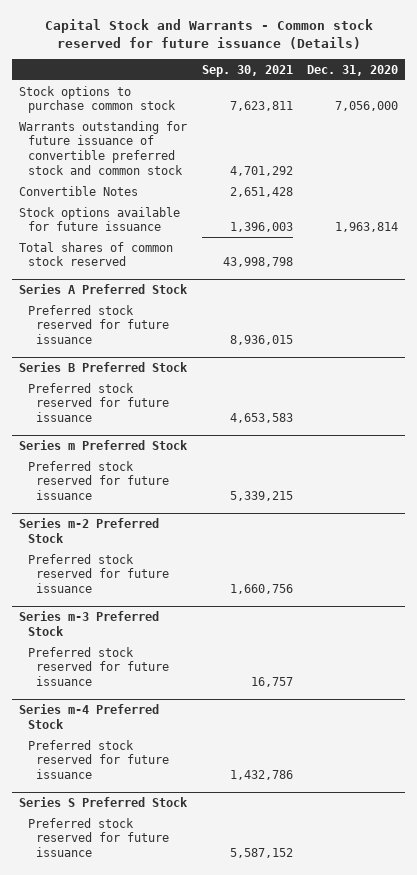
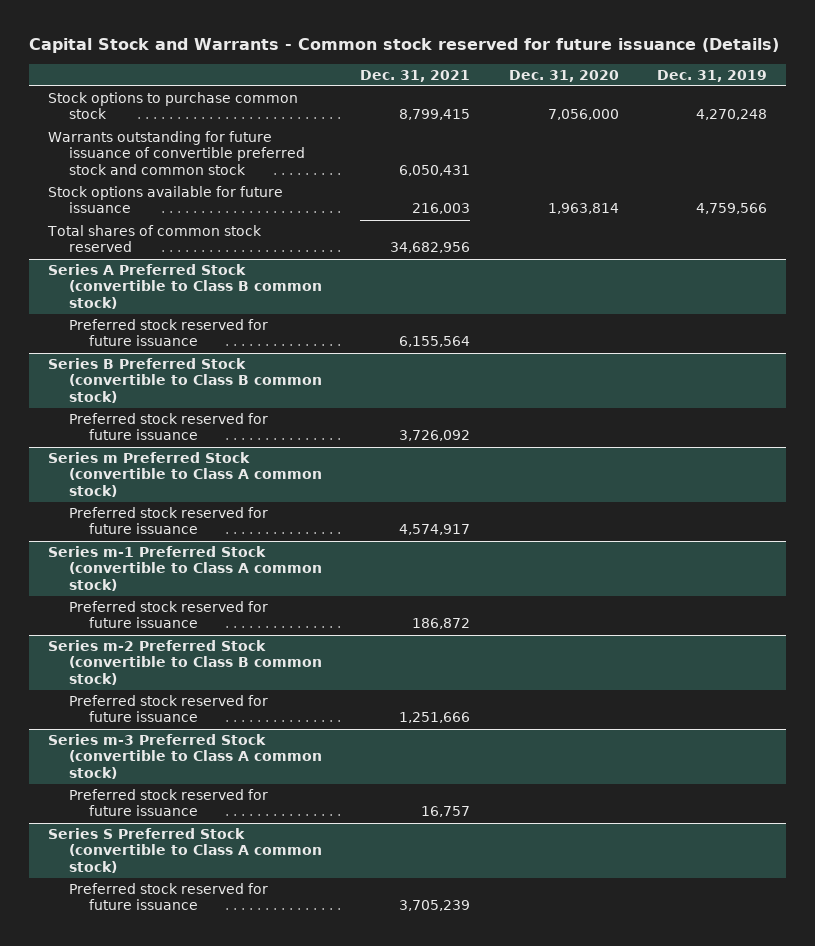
- | Sep. 30, 2021 | Dec. 31, 2020
+ | Dec. 31, 2021 | Dec. 31, 2020 | Dec. 31, 2019
- Convertible Notes | 2,651,428 |
- Series A Preferred Stock
+ Series A Preferred Stock (convertible to Class B common stock)
- Series B Preferred Stock
+ Series B Preferred Stock (convertible to Class B common stock)
- Series m Preferred Stock
+ Series m Preferred Stock (convertible to Class A common stock)
- Series m-2 Preferred Stock
+ Series m-1 Preferred Stock (convertible to Class A common stock)
+ Preferred stock reserved for future issuance | 186,872 | |
+ Series m-2 Preferred Stock (convertible to Class B common stock)
- Series m-3 Preferred Stock
+ Series m-3 Preferred Stock (convertible to Class A common stock)
- Series m-4 Preferred Stock
- Preferred stock reserved for future issuance | 1,432,786 |
- Series S Preferred Stock
+ Series S Preferred Stock (convertible to Class A common stock)

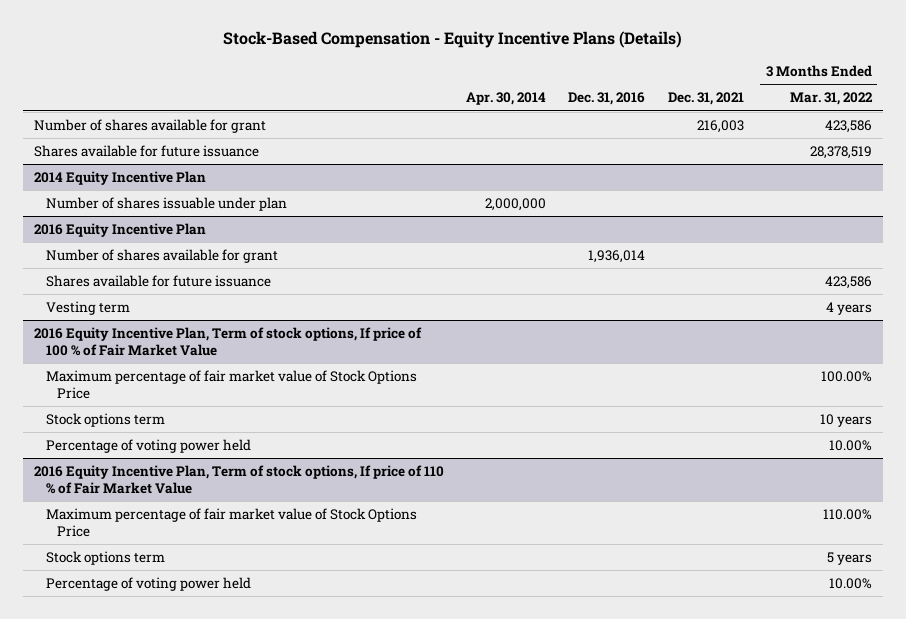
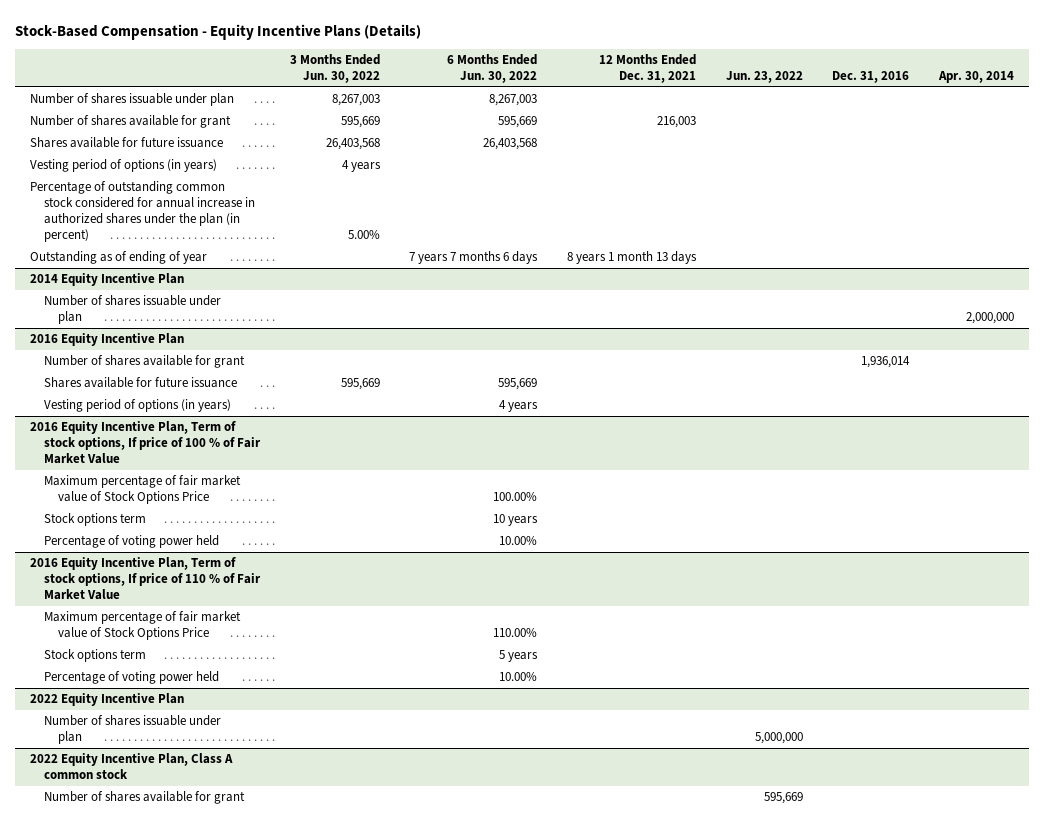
- | Apr. 30, 2014 | Dec. 31, 2016 | Dec. 31, 2021 | 3 Months Ended Mar. 31, 2022
+ | 3 Months Ended Jun. 30, 2022 | 6 Months Ended Jun. 30, 2022 | 12 Months Ended Dec. 31, 2021 | Jun. 23, 2022 | Dec. 31, 2016 | Apr. 30, 2014
+ Number of shares issuable under plan | 8,267,003 | 8,267,003 | | | |
+ Vesting period of options (in years) | 4 years | | | | |
+ Percentage of outstanding common stock considered for annual increase in authorized shares under the plan (in percent) | 5.00% | | | | |
+ Outstanding as of ending of year | | 7 years 7 months 6 days | 8 years 1 month 13 days | | |
@ 2016 Equity Incentive Plan
- Vesting term | | | | 4 years
+ Vesting period of options (in years) | | 4 years | | | |
+ 2022 Equity Incentive Plan
+ Number of shares issuable under plan | | | | 5,000,000 | |
+ 2022 Equity Incentive Plan, Class A common stock
+ Number of shares available for grant | | | | 595,669 | |

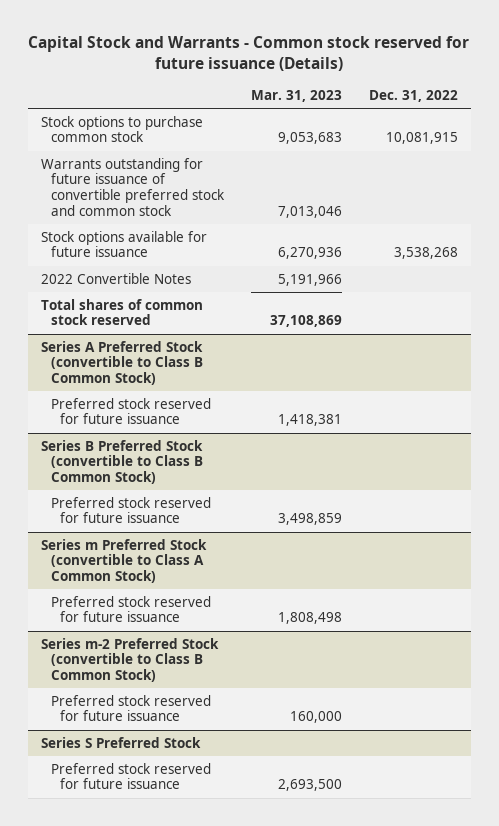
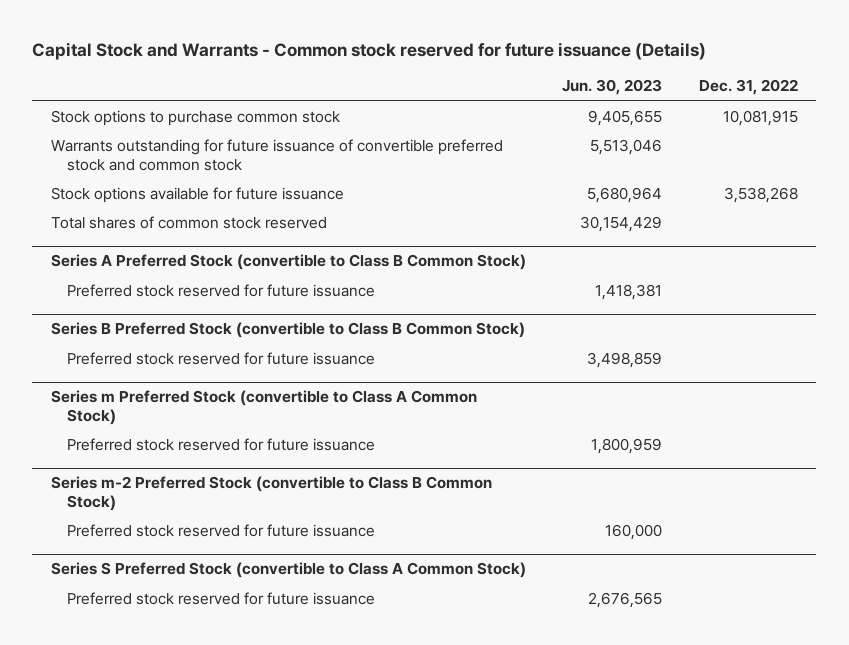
- | Mar. 31, 2023 | Dec. 31, 2022
+ | Jun. 30, 2023 | Dec. 31, 2022
- 2022 Convertible Notes | 5,191,966 |
- Series S Preferred Stock
+ Series S Preferred Stock (convertible to Class A Common Stock)

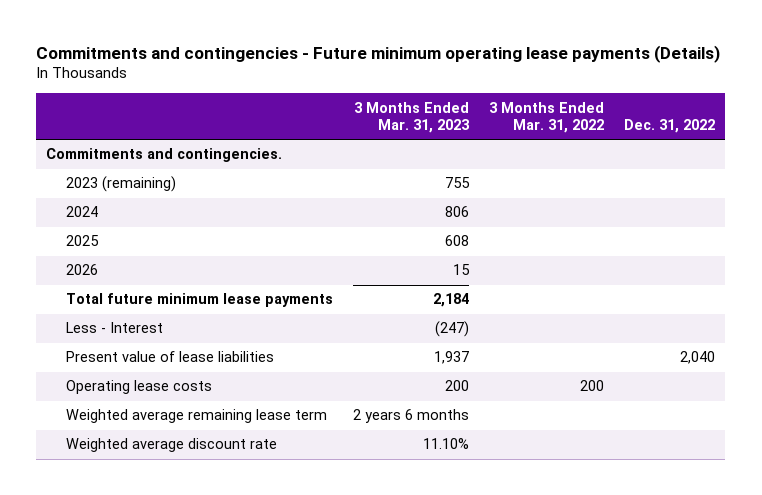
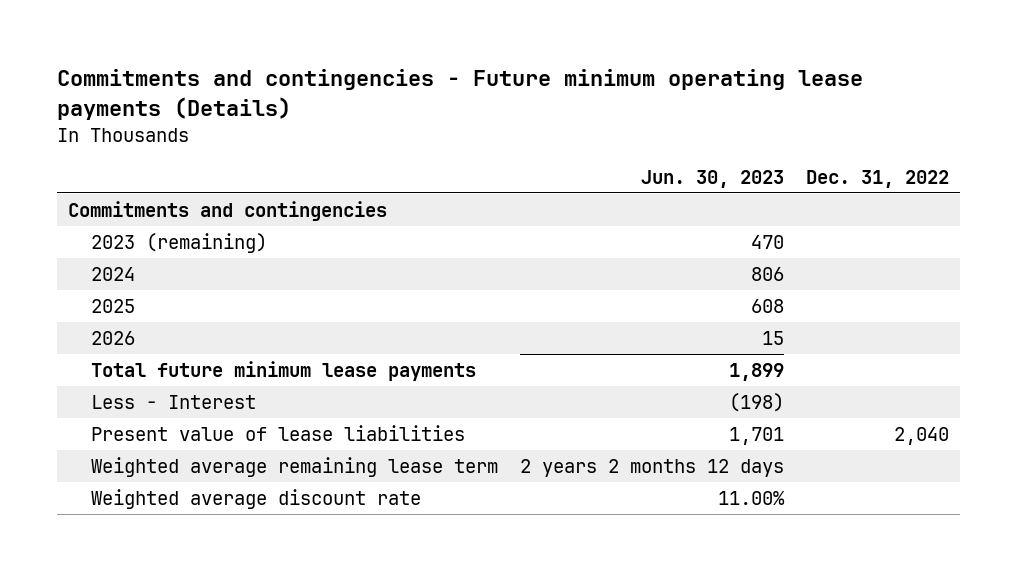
- | 3 Months Ended Mar. 31, 2023 | 3 Months Ended Mar. 31, 2022 | Dec. 31, 2022
+ | Jun. 30, 2023 | Dec. 31, 2022
- Commitments and contingencies.
+ Commitments and contingencies
- Operating lease costs | 200 | 200 |

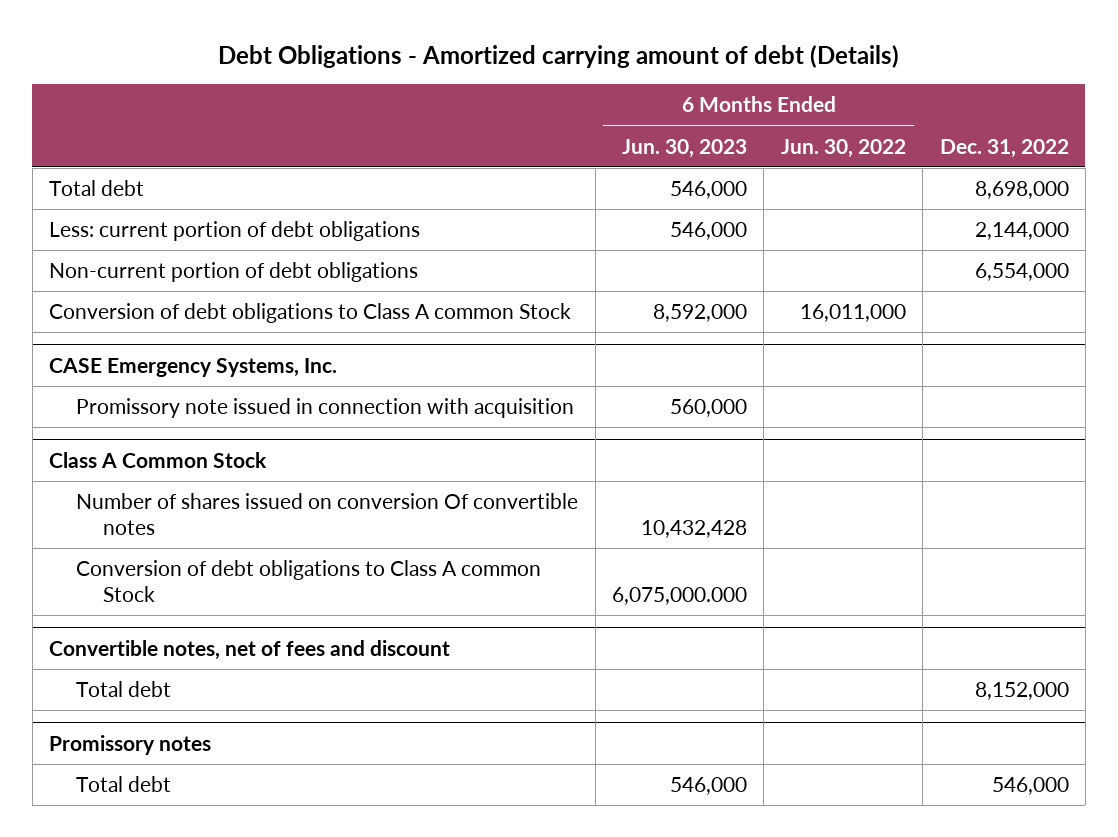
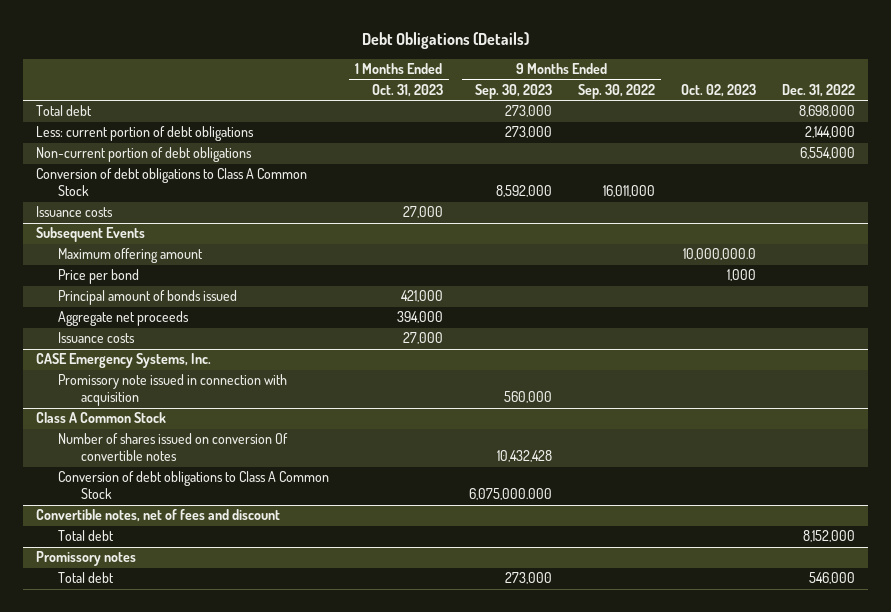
- Debt Obligations - Amortized carrying amount of debt (Details)
+ Debt Obligations (Details)
- | 6 Months Ended Jun. 30, 2023 | 6 Months Ended Jun. 30, 2022 | Dec. 31, 2022
+ | 1 Months Ended Oct. 31, 2023 | 9 Months Ended Sep. 30, 2023 | 9 Months Ended Sep. 30, 2022 | Oct. 02, 2023 | Dec. 31, 2022
- Conversion of debt obligations to Class A common Stock | 8,592,000 | 16,011,000 |
+ Conversion of debt obligations to Class A Common Stock | | 8,592,000 | 16,011,000 | |
+ Issuance costs | 27,000 | | | |
+ Subsequent Events
+ Maximum offering amount | | | | 10,000,000.0 |
+ Price per bond | | | | 1,000 |
+ Principal amount of bonds issued | 421,000 | | | |
+ Aggregate net proceeds | 394,000 | | | |
+ Issuance costs | 27,000 | | | |
@ Class A Common Stock
- Conversion of debt obligations to Class A common Stock | 6,075,000.000 | |
+ Conversion of debt obligations to Class A Common Stock | | 6,075,000.000 | | |

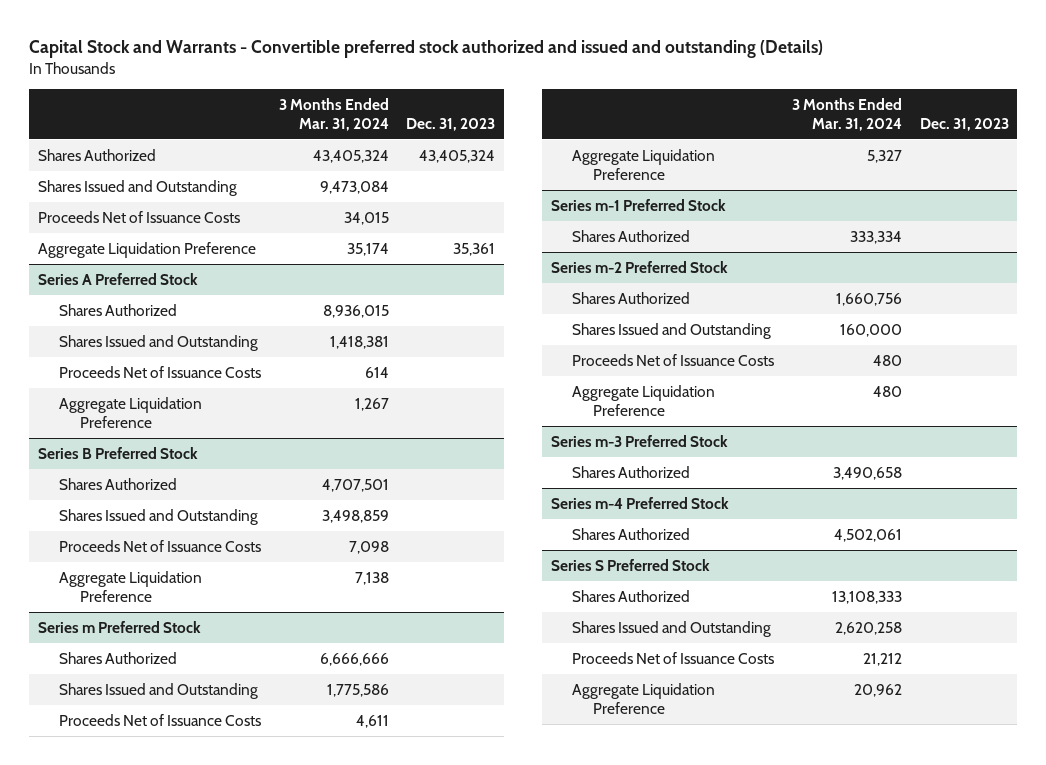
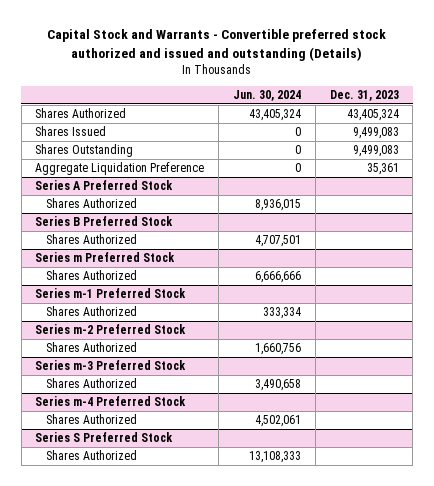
- | 3 Months Ended Mar. 31, 2024 | Dec. 31, 2023
+ | Jun. 30, 2024 | Dec. 31, 2023
- Shares Issued and Outstanding | 9,473,084 |
- Proceeds Net of Issuance Costs | 34,015 |
+ Shares Issued | 0 | 9,499,083
+ Shares Outstanding | 0 | 9,499,083
@ Series A Preferred Stock
- Shares Issued and Outstanding | 1,418,381 |
- Proceeds Net of Issuance Costs | 614 |
- Aggregate Liquidation Preference | 1,267 |
@ Series B Preferred Stock
- Shares Issued and Outstanding | 3,498,859 |
- Proceeds Net of Issuance Costs | 7,098 |
- Aggregate Liquidation Preference | 7,138 |
@ Series m Preferred Stock
- Shares Issued and Outstanding | 1,775,586 |
- Proceeds Net of Issuance Costs | 4,611 |
- Aggregate Liquidation Preference | 5,327 |
@ Series m-2 Preferred Stock
- Shares Issued and Outstanding | 160,000 |
- Proceeds Net of Issuance Costs | 480 |
- Aggregate Liquidation Preference | 480 |
@ Series S Preferred Stock
- Shares Issued and Outstanding | 2,620,258 |
- Proceeds Net of Issuance Costs | 21,212 |
- Aggregate Liquidation Preference | 20,962 |

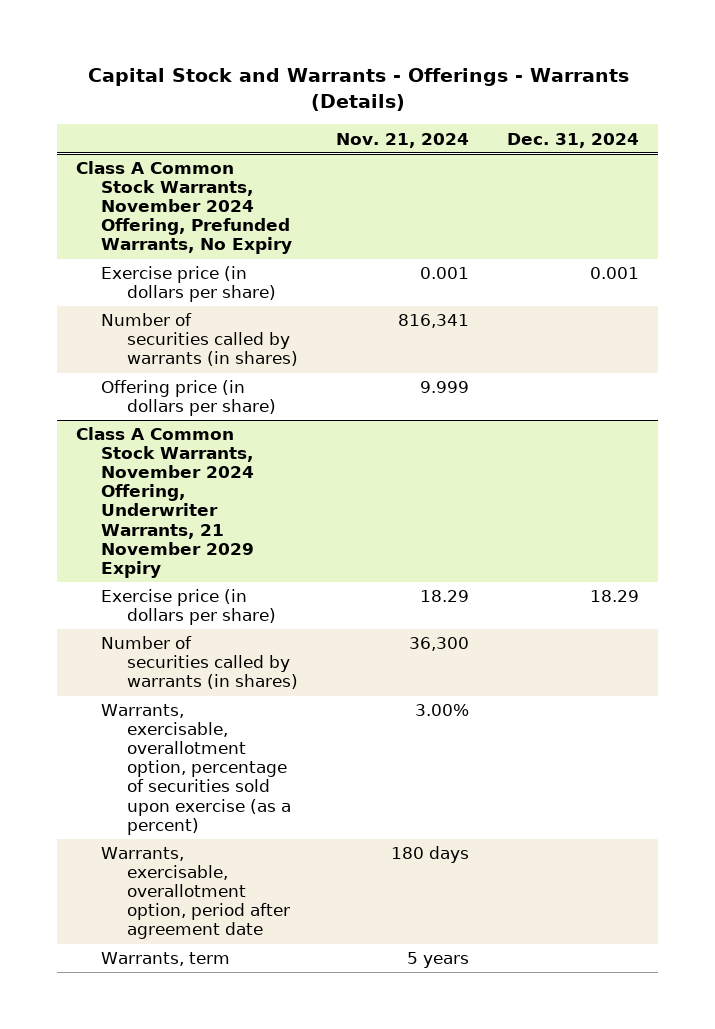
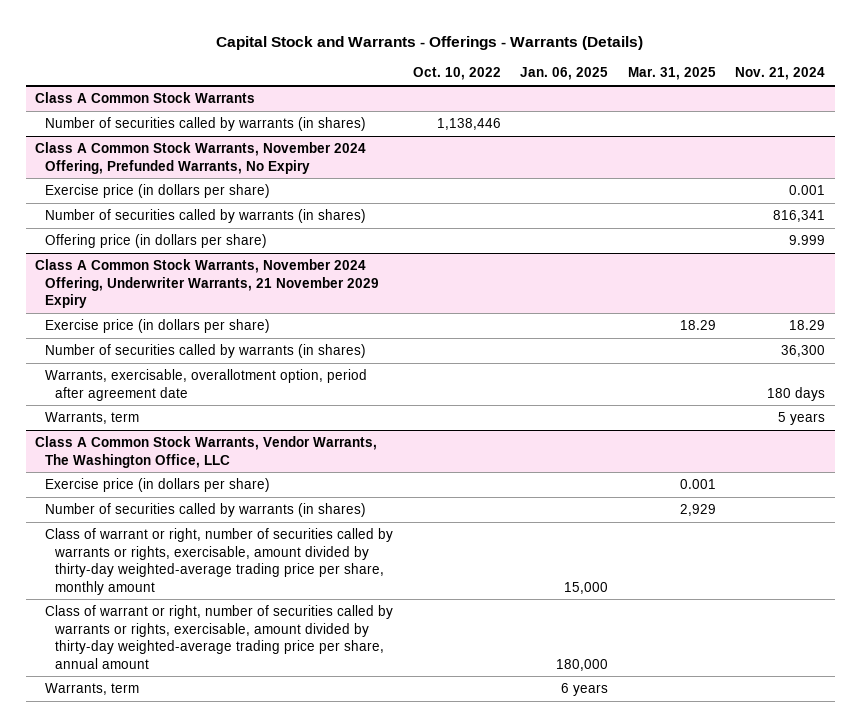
- | Nov. 21, 2024 | Dec. 31, 2024
+ | Oct. 10, 2022 | Jan. 06, 2025 | Mar. 31, 2025 | Nov. 21, 2024
+ Class A Common Stock Warrants
+ Number of securities called by warrants (in shares) | 1,138,446 | | |
@ Class A Common Stock Warrants, November 2024 Offering, Underwriter Warrants, 21 November 2029 Expiry
- Warrants, exercisable, overallotment option, percentage of securities sold upon exercise (as a percent) | 3.00% |
+ Class A Common Stock Warrants, Vendor Warrants, The Washington Office, LLC
+ Exercise price (in dollars per share) | | | 0.001 |
+ Number of securities called by warrants (in shares) | | | 2,929 |
+ Class of warrant or right, number of securities called by warrants or rights, exercisable, amount divided by thirty-day weighted-average trading price per share, monthly amount | | 15,000 | |
+ Class of warrant or right, number of securities called by warrants or rights, exercisable, amount divided by thirty-day weighted-average trading price per share, annual amount | | 180,000 | |
+ Warrants, term | | 6 years | |

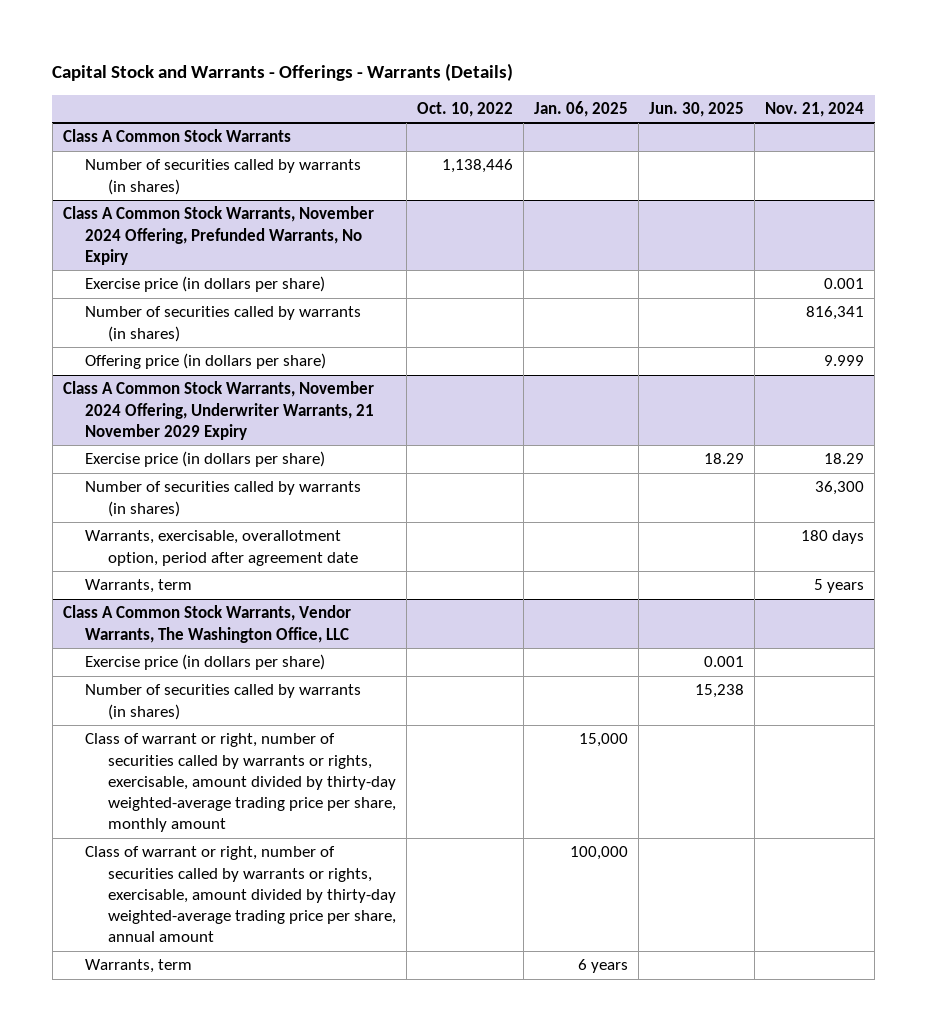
- | Oct. 10, 2022 | Jan. 06, 2025 | Mar. 31, 2025 | Nov. 21, 2024
+ | Oct. 10, 2022 | Jan. 06, 2025 | Jun. 30, 2025 | Nov. 21, 2024
@ Class A Common Stock Warrants, Vendor Warrants, The Washington Office, LLC
- Class of warrant or right, number of securities called by warrants or rights, exercisable, amount divided by thirty-day weighted-average trading price per share, annual amount | | 180,000 | |
+ Class of warrant or right, number of securities called by warrants or rights, exercisable, amount divided by thirty-day weighted-average trading price per share, annual amount | | 100,000 | |

